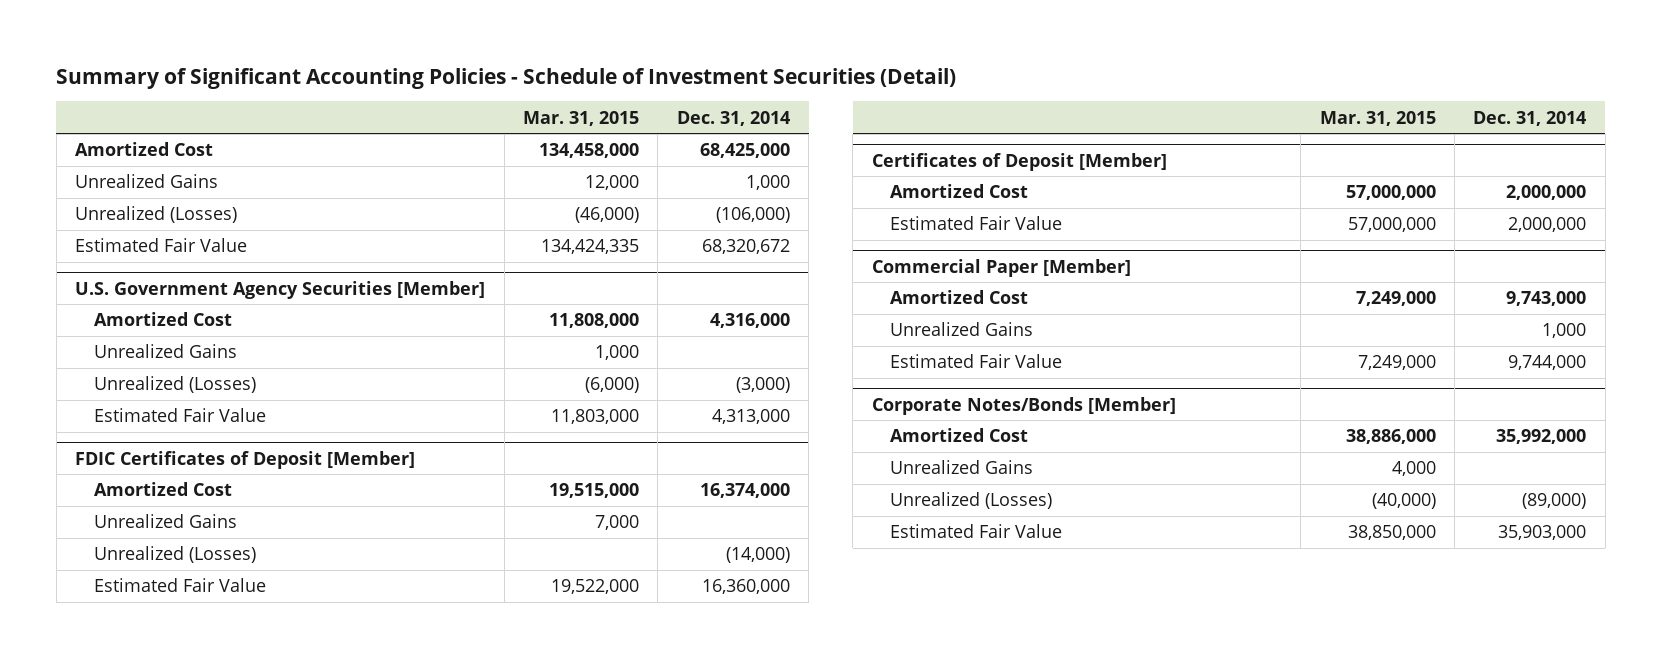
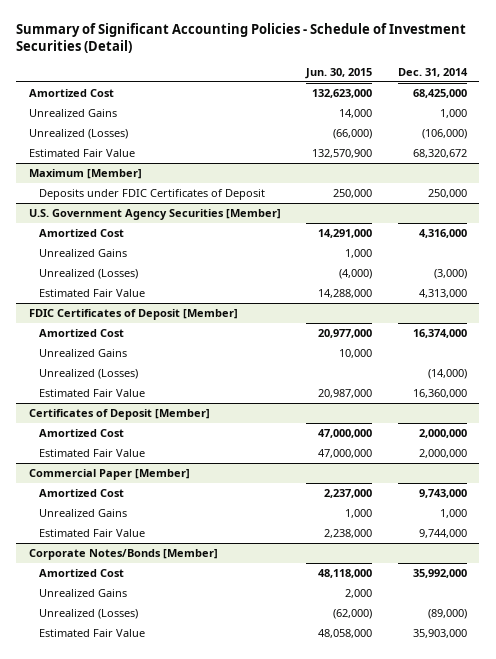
- | Mar. 31, 2015 | Dec. 31, 2014
+ | Jun. 30, 2015 | Dec. 31, 2014
+ Maximum [Member]
+ Deposits under FDIC Certificates of Deposit | 250,000 | 250,000

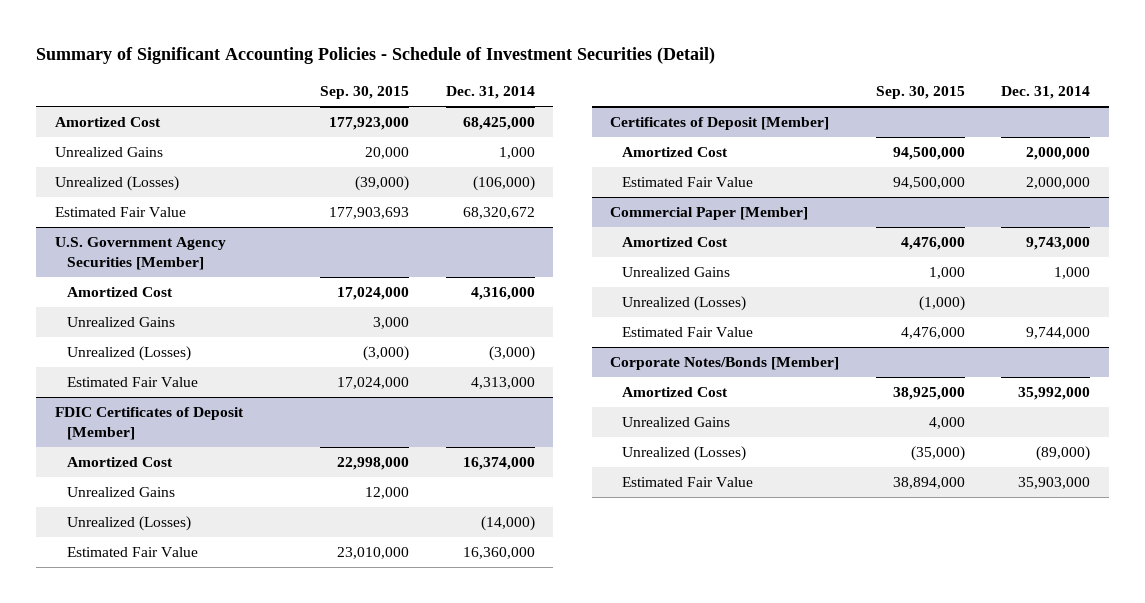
- | Jun. 30, 2015 | Dec. 31, 2014
+ | Sep. 30, 2015 | Dec. 31, 2014
- Maximum [Member]
- Deposits under FDIC Certificates of Deposit | 250,000 | 250,000
@ Commercial Paper [Member]
+ Unrealized (Losses) | (1,000) |

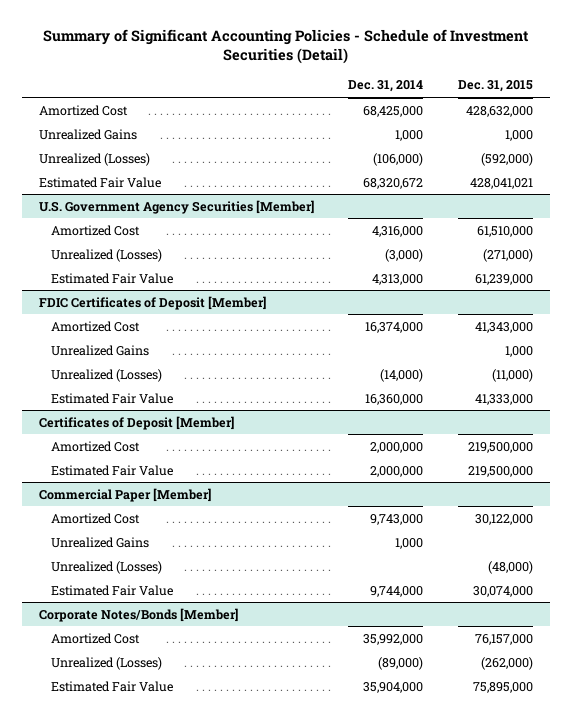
- | Sep. 30, 2015 | Dec. 31, 2014
+ | Dec. 31, 2014 | Dec. 31, 2015
@ U.S. Government Agency Securities [Member]
- Unrealized Gains | 3,000 |
@ Corporate Notes/Bonds [Member]
- Unrealized Gains | 4,000 |
- Estimated Fair Value | 38,894,000 | 35,903,000
+ Estimated Fair Value | 35,904,000 | 75,895,000

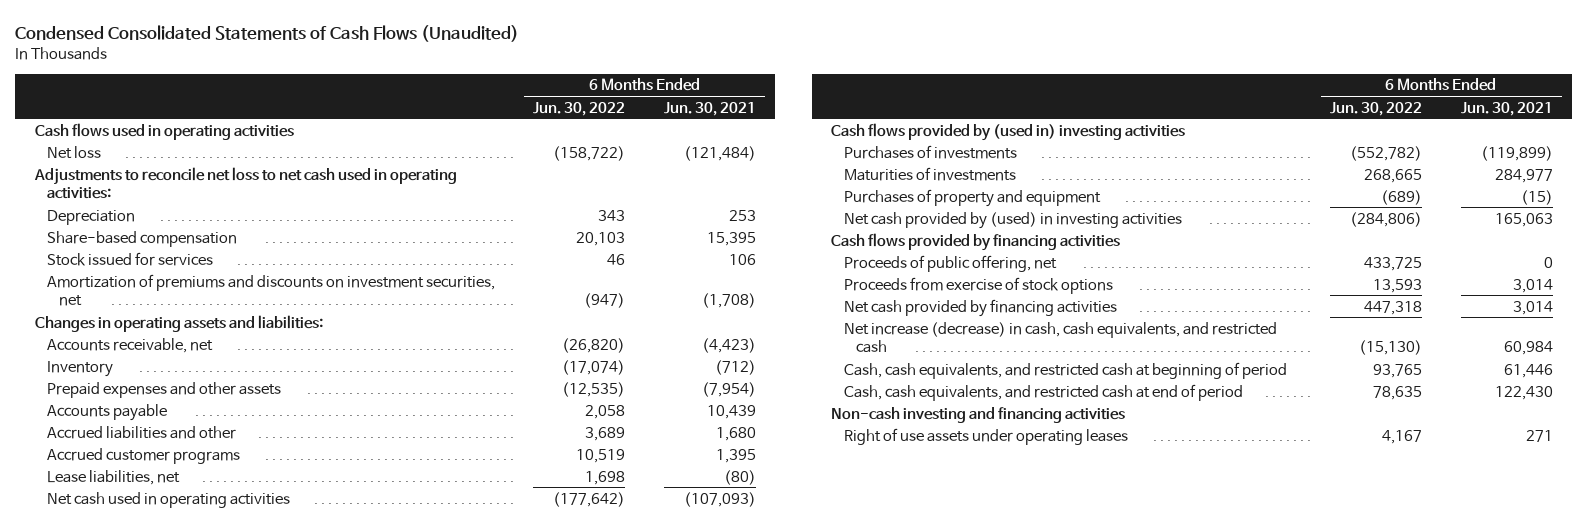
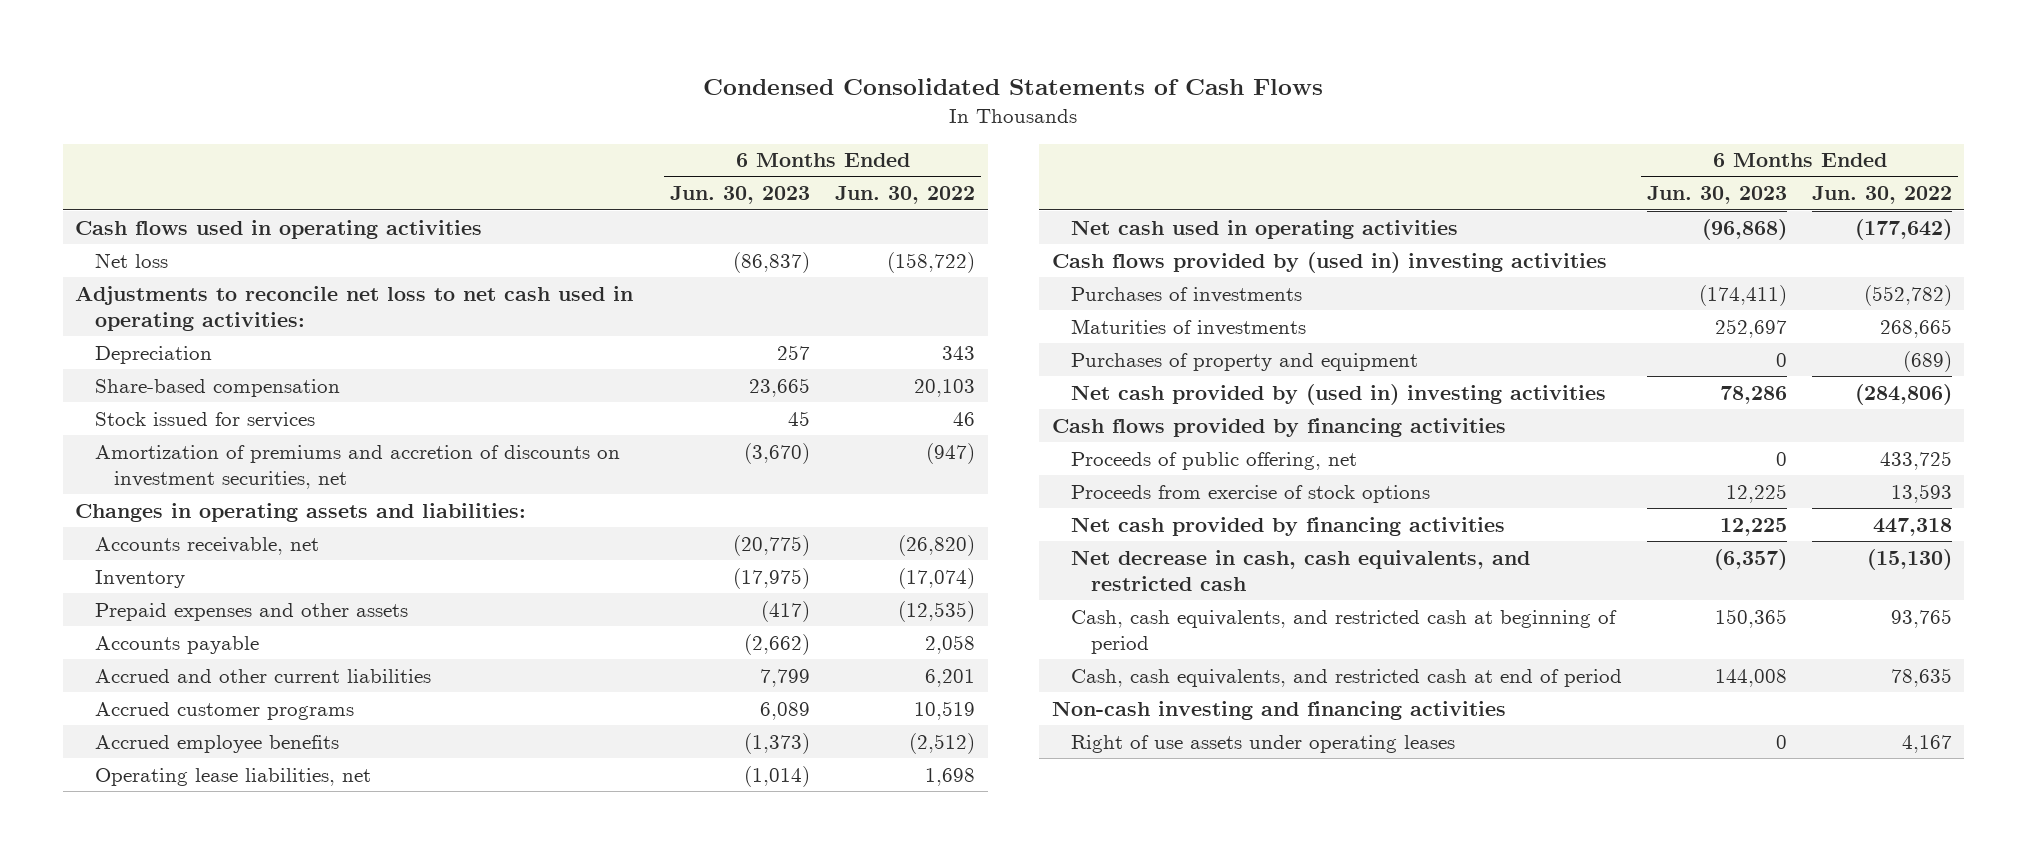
- Condensed Consolidated Statements of Cash Flows (Unaudited)
+ Condensed Consolidated Statements of Cash Flows
- | 6 Months Ended Jun. 30, 2022 | 6 Months Ended Jun. 30, 2021
+ | 6 Months Ended Jun. 30, 2023 | 6 Months Ended Jun. 30, 2022
- Amortization of premiums and discounts on investment securities, net | (947) | (1,708)
+ Amortization of premiums and accretion of discounts on investment securities, net | (3,670) | (947)
- Accrued liabilities and other | 3,689 | 1,680
+ Accrued and other current liabilities | 7,799 | 6,201
- Lease liabilities, net | 1,698 | (80)
+ Accrued employee benefits | (1,373) | (2,512)
+ Operating lease liabilities, net | (1,014) | 1,698
- Net cash provided by (used) in investing activities | (284,806) | 165,063
+ Net cash provided by (used in) investing activities | 78,286 | (284,806)
- Net increase (decrease) in cash, cash equivalents, and restricted cash | (15,130) | 60,984
+ Net decrease in cash, cash equivalents, and restricted cash | (6,357) | (15,130)

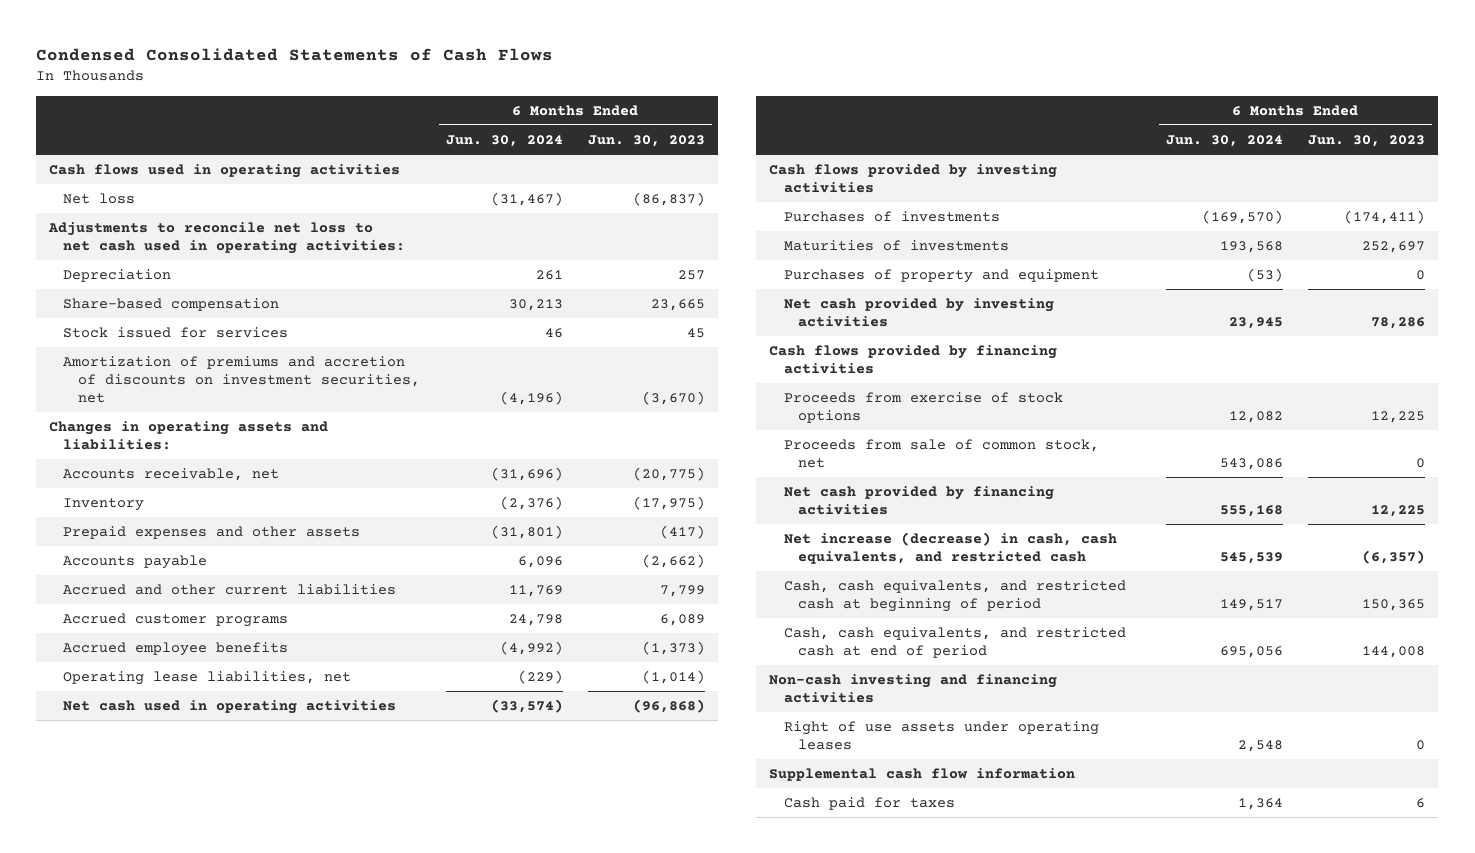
- | 6 Months Ended Jun. 30, 2023 | 6 Months Ended Jun. 30, 2022
+ | 6 Months Ended Jun. 30, 2024 | 6 Months Ended Jun. 30, 2023
- Cash flows provided by (used in) investing activities
+ Cash flows provided by investing activities
- Net cash provided by (used in) investing activities | 78,286 | (284,806)
+ Net cash provided by investing activities | 23,945 | 78,286
- Proceeds of public offering, net | 0 | 433,725
+ Proceeds from sale of common stock, net | 543,086 | 0
- Net decrease in cash, cash equivalents, and restricted cash | (6,357) | (15,130)
+ Net increase (decrease) in cash, cash equivalents, and restricted cash | 545,539 | (6,357)
+ Supplemental cash flow information
+ Cash paid for taxes | 1,364 | 6

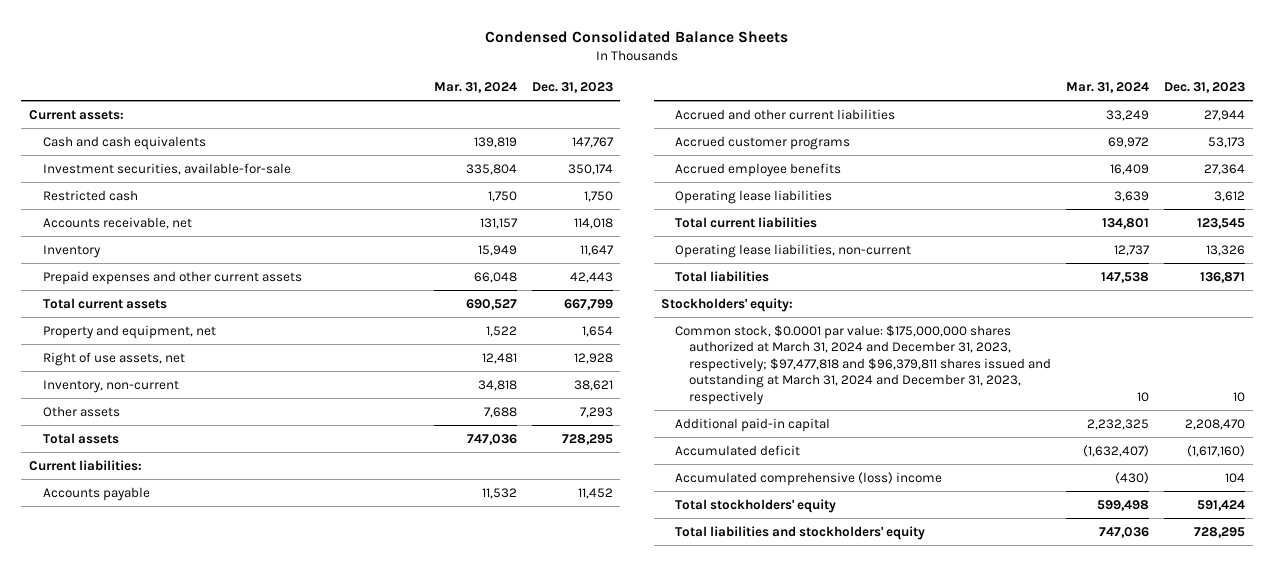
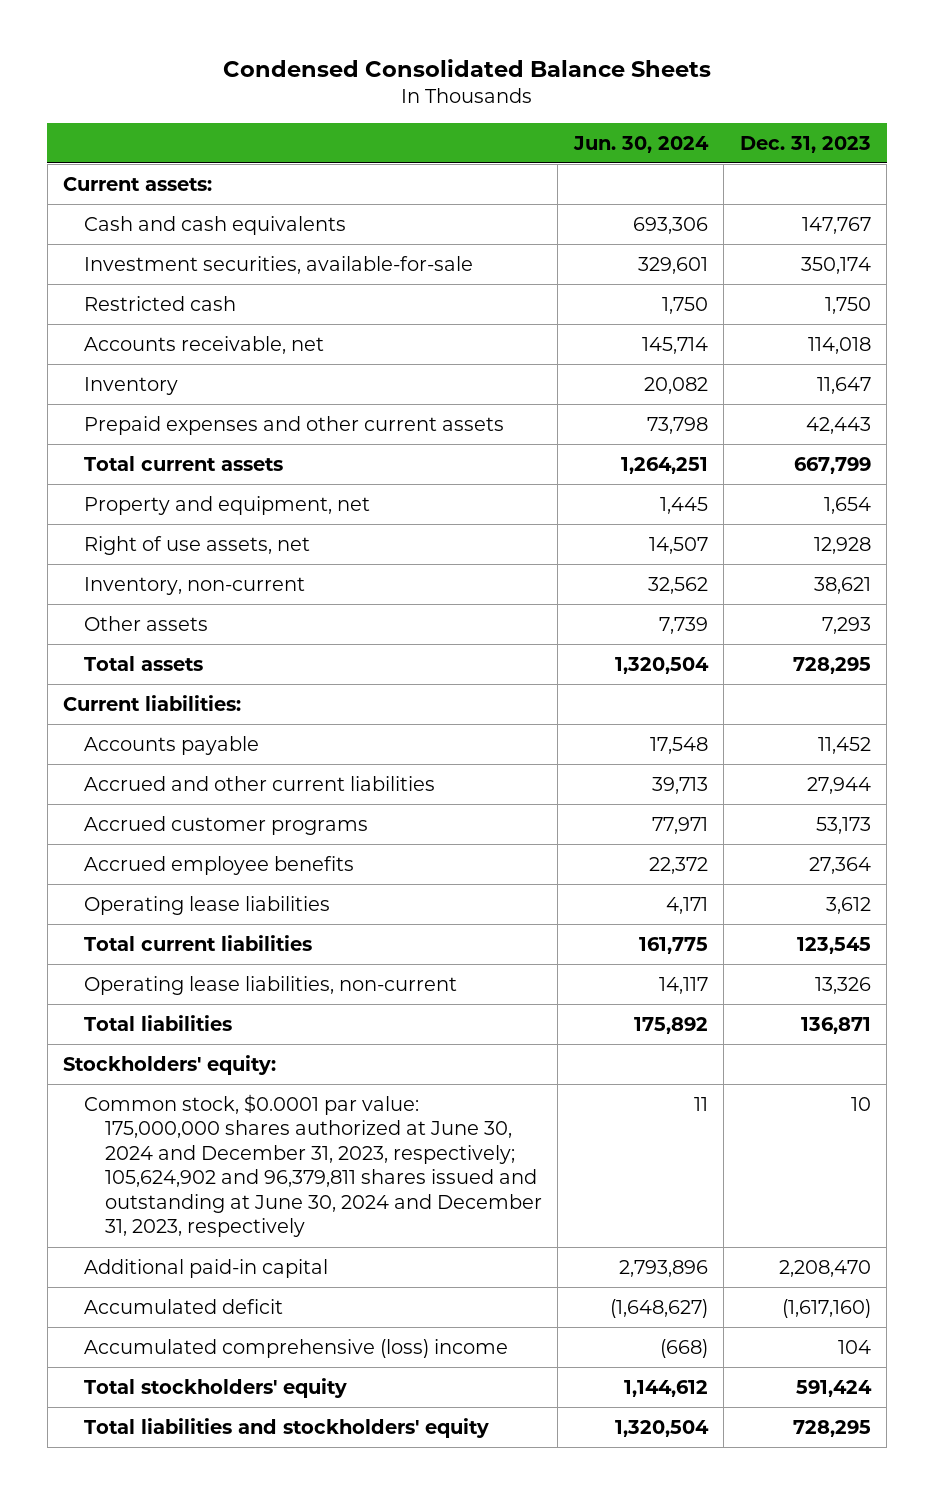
- | Mar. 31, 2024 | Dec. 31, 2023
+ | Jun. 30, 2024 | Dec. 31, 2023
- Common stock, $0.0001 par value: $175,000,000 shares authorized at March 31, 2024 and December 31, 2023, respectively; $97,477,818 and $96,379,811 shares issued and outstanding at March 31, 2024 and December 31, 2023, respectively | 10 | 10
+ Common stock, $0.0001 par value: 175,000,000 shares authorized at June 30, 2024 and December 31, 2023, respectively; 105,624,902 and 96,379,811 shares issued and outstanding at June 30, 2024 and December 31, 2023, respectively | 11 | 10

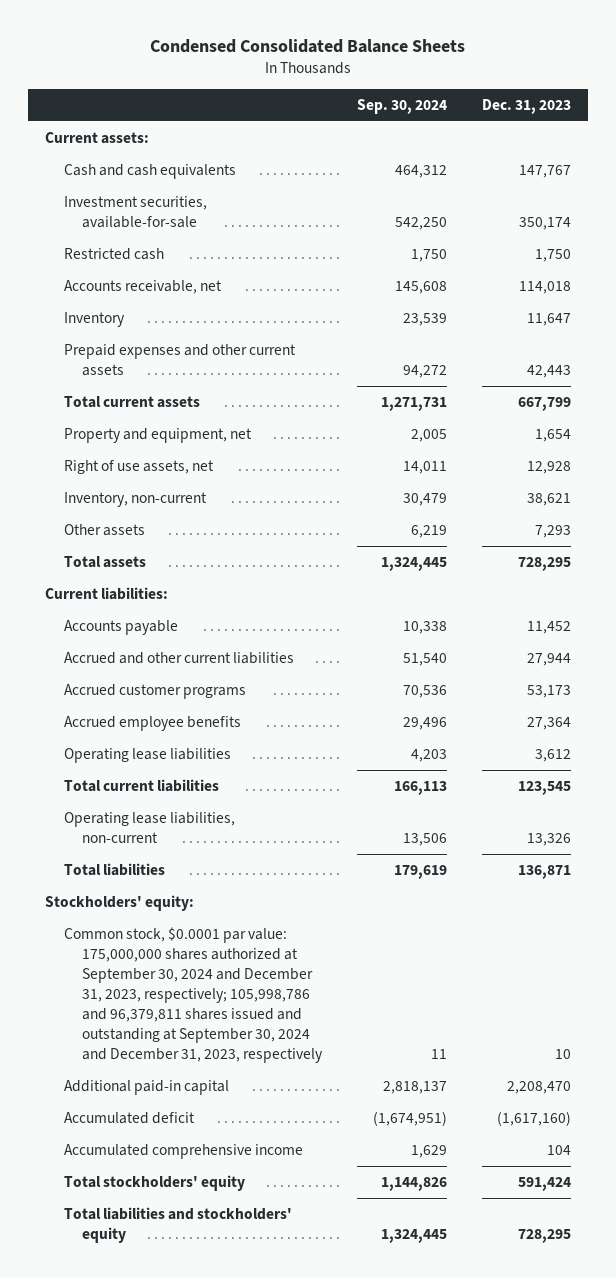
- | Jun. 30, 2024 | Dec. 31, 2023
+ | Sep. 30, 2024 | Dec. 31, 2023
- Common stock, $0.0001 par value: 175,000,000 shares authorized at June 30, 2024 and December 31, 2023, respectively; 105,624,902 and 96,379,811 shares issued and outstanding at June 30, 2024 and December 31, 2023, respectively | 11 | 10
+ Common stock, $0.0001 par value: 175,000,000 shares authorized at September 30, 2024 and December 31, 2023, respectively; 105,998,786 and 96,379,811 shares issued and outstanding at September 30, 2024 and December 31, 2023, respectively | 11 | 10
- Accumulated comprehensive (loss) income | (668) | 104
+ Accumulated comprehensive income | 1,629 | 104

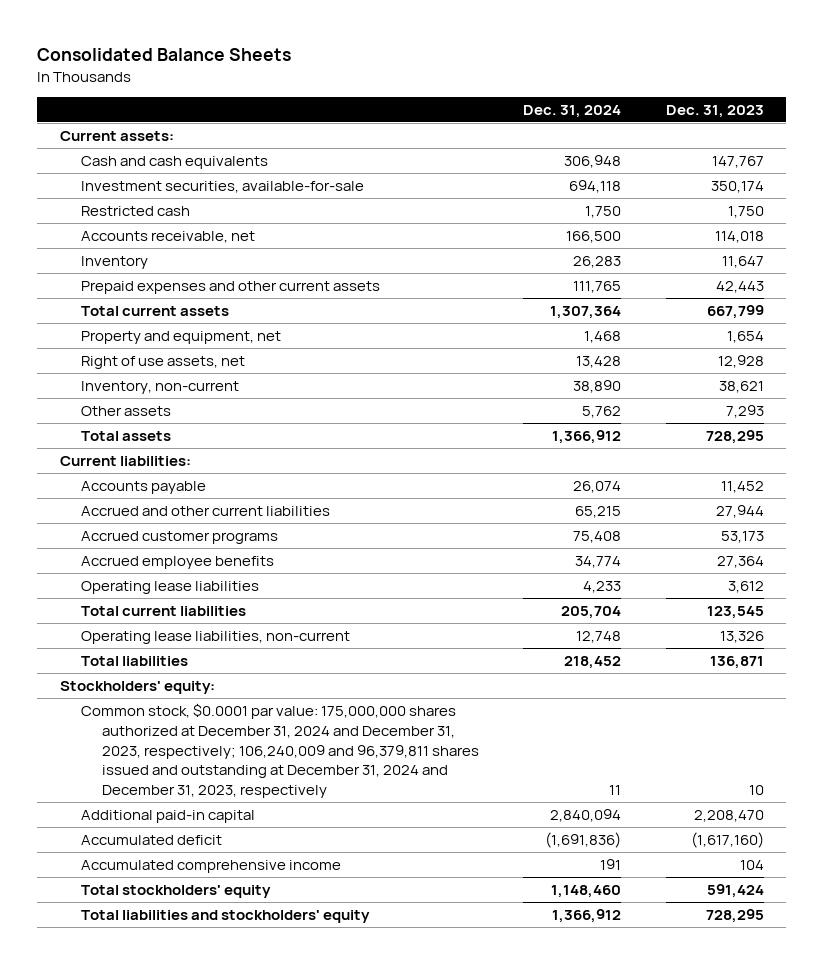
- Condensed Consolidated Balance Sheets
+ Consolidated Balance Sheets
- | Sep. 30, 2024 | Dec. 31, 2023
+ | Dec. 31, 2024 | Dec. 31, 2023
- Common stock, $0.0001 par value: 175,000,000 shares authorized at September 30, 2024 and December 31, 2023, respectively; 105,998,786 and 96,379,811 shares issued and outstanding at September 30, 2024 and December 31, 2023, respectively | 11 | 10
+ Common stock, $0.0001 par value: 175,000,000 shares authorized at December 31, 2024 and December 31, 2023, respectively; 106,240,009 and 96,379,811 shares issued and outstanding at December 31, 2024 and December 31, 2023, respectively | 11 | 10

